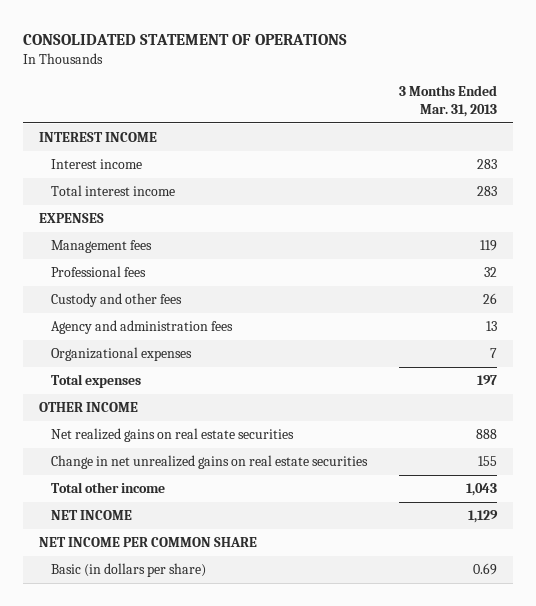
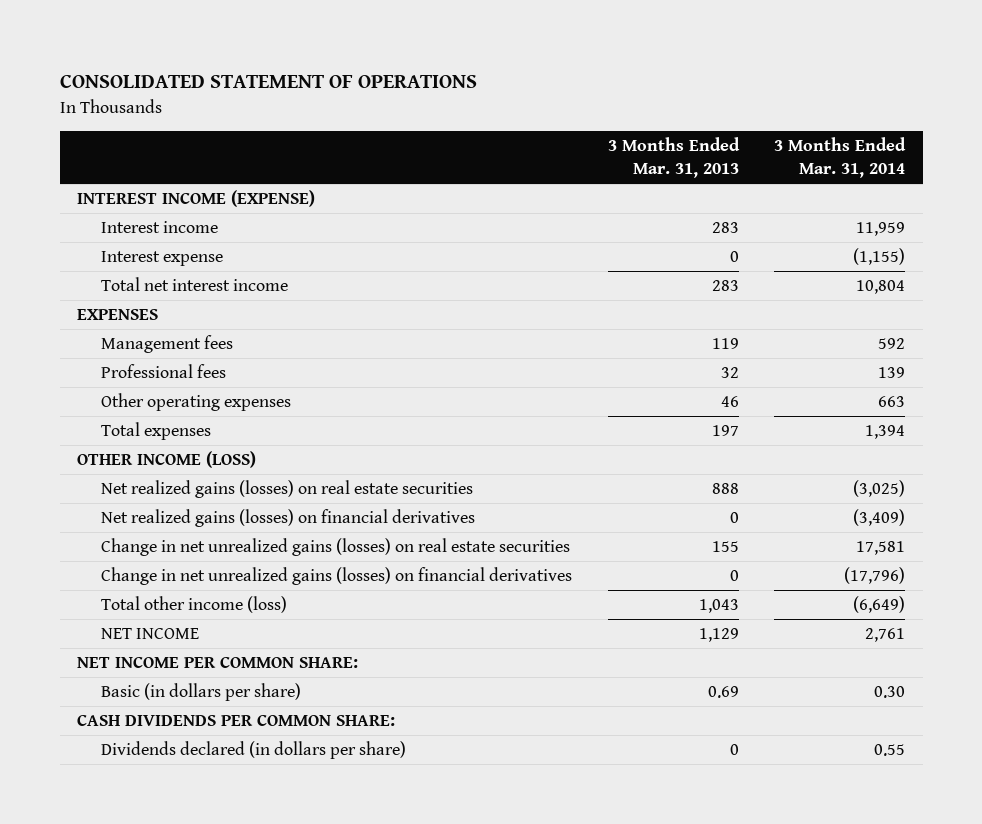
- | 3 Months Ended Mar. 31, 2013
+ | 3 Months Ended Mar. 31, 2013 | 3 Months Ended Mar. 31, 2014
- INTEREST INCOME
+ INTEREST INCOME (EXPENSE)
- Total interest income | 283
+ Interest expense | 0 | (1,155)
+ Total net interest income | 283 | 10,804
- Custody and other fees | 26
- Agency and administration fees | 13
- Organizational expenses | 7
+ Other operating expenses | 46 | 663
- OTHER INCOME
- Net realized gains on real estate securities | 888
- Change in net unrealized gains on real estate securities | 155
- Total other income | 1,043
+ OTHER INCOME (LOSS)
+ Net realized gains (losses) on real estate securities | 888 | (3,025)
+ Net realized gains (losses) on financial derivatives | 0 | (3,409)
+ Change in net unrealized gains (losses) on real estate securities | 155 | 17,581
+ Change in net unrealized gains (losses) on financial derivatives | 0 | (17,796)
+ Total other income (loss) | 1,043 | (6,649)
- NET INCOME PER COMMON SHARE
+ NET INCOME PER COMMON SHARE:
+ CASH DIVIDENDS PER COMMON SHARE:
+ Dividends declared (in dollars per share) | 0 | 0.55

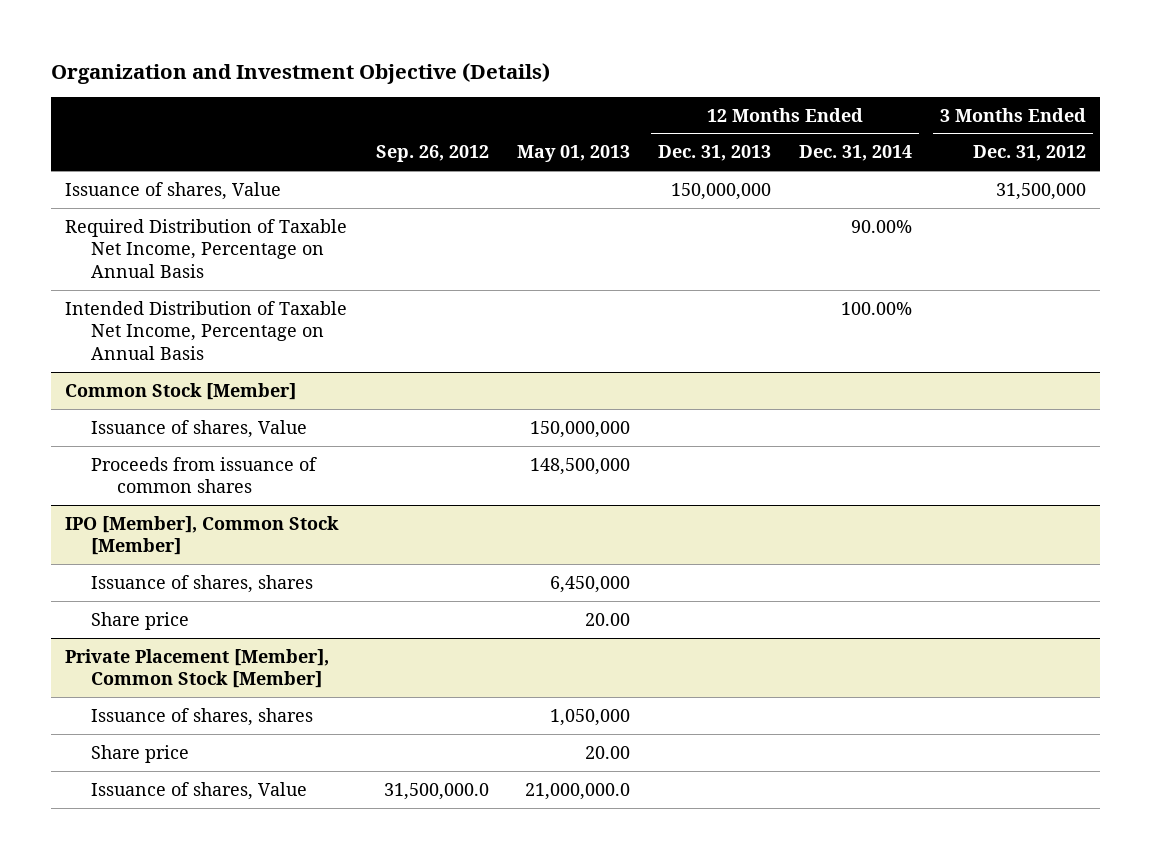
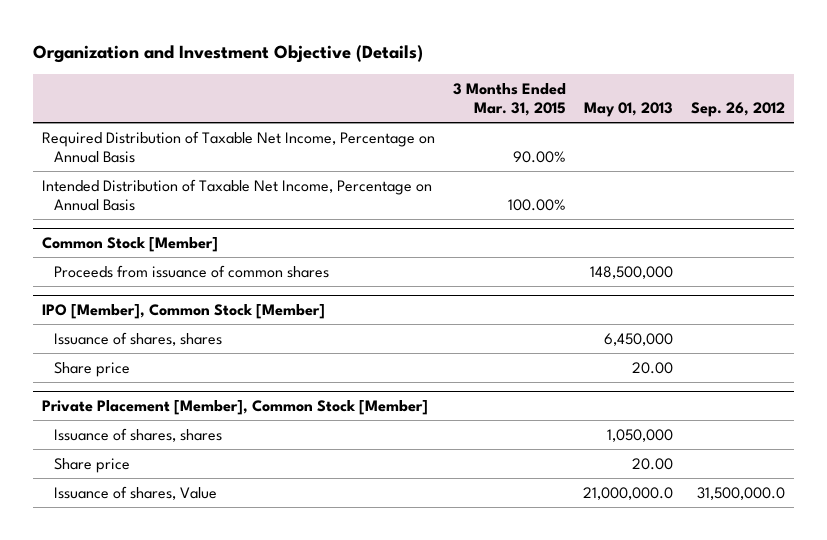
- | Sep. 26, 2012 | May 01, 2013 | 12 Months Ended Dec. 31, 2013 | 12 Months Ended Dec. 31, 2014 | 3 Months Ended Dec. 31, 2012
+ | 3 Months Ended Mar. 31, 2015 | May 01, 2013 | Sep. 26, 2012
- Issuance of shares, Value | | | 150,000,000 | | 31,500,000
@ Common Stock [Member]
- Issuance of shares, Value | | 150,000,000 | | |

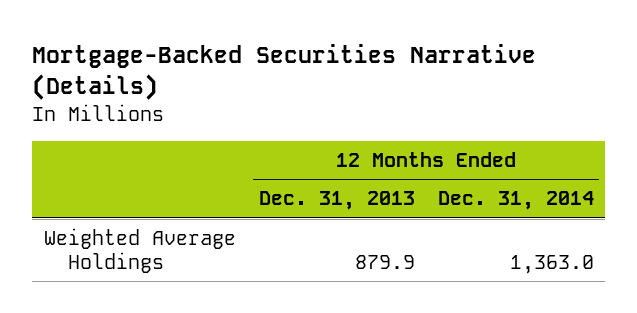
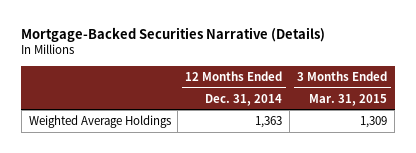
- | 12 Months Ended Dec. 31, 2013 | 12 Months Ended Dec. 31, 2014
+ | 12 Months Ended Dec. 31, 2014 | 3 Months Ended Mar. 31, 2015
- Weighted Average Holdings | 879.9 | 1,363.0
+ Weighted Average Holdings | 1,363 | 1,309

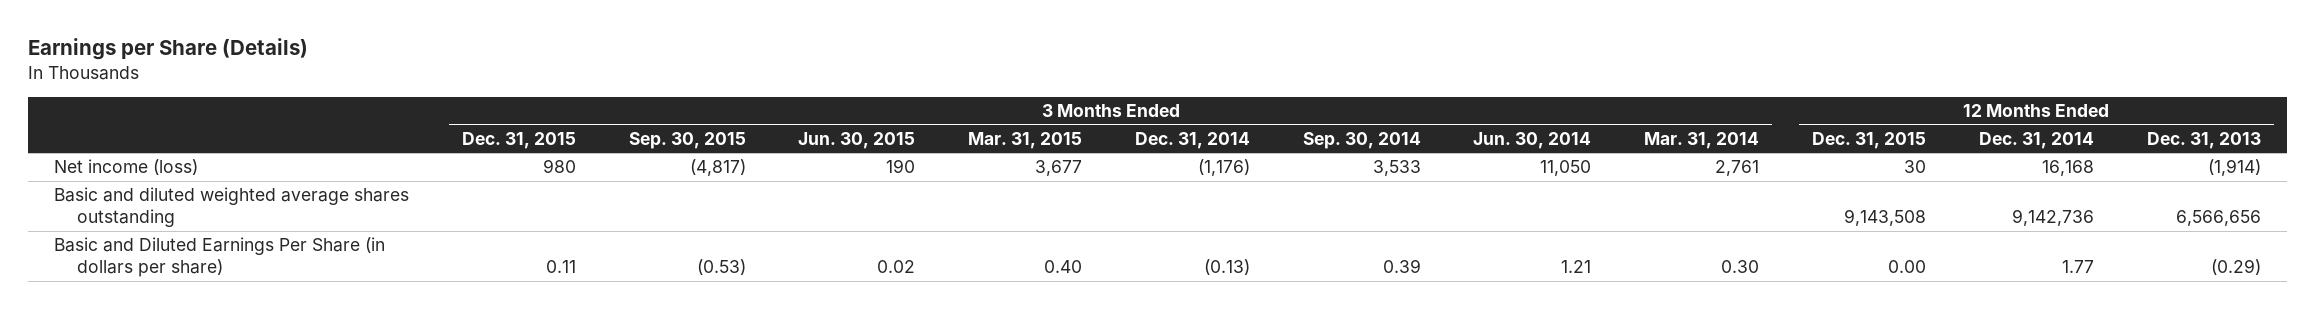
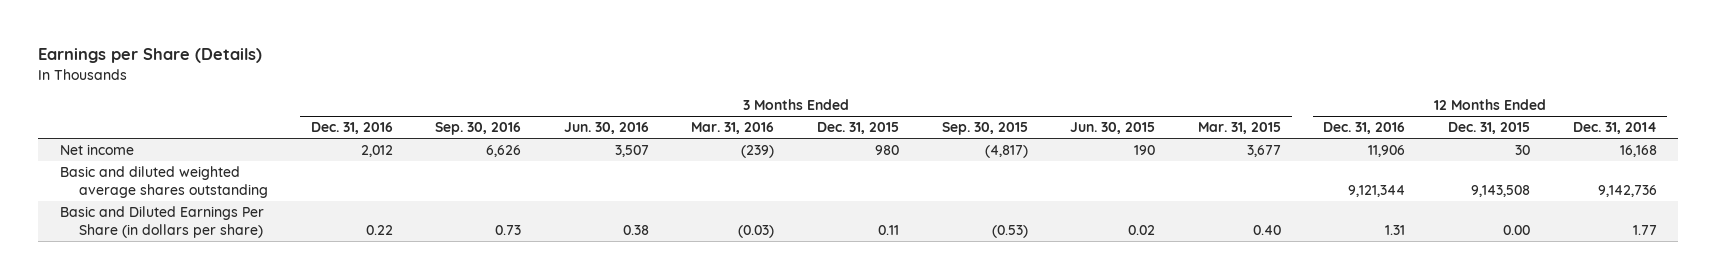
- | 3 Months Ended Dec. 31, 2015 | 3 Months Ended Sep. 30, 2015 | 3 Months Ended Jun. 30, 2015 | 3 Months Ended Mar. 31, 2015 | 3 Months Ended Dec. 31, 2014 | 3 Months Ended Sep. 30, 2014 | 3 Months Ended Jun. 30, 2014 | 3 Months Ended Mar. 31, 2014 | 12 Months Ended Dec. 31, 2015 | 12 Months Ended Dec. 31, 2014 | 12 Months Ended Dec. 31, 2013
+ | 3 Months Ended Dec. 31, 2016 | 3 Months Ended Sep. 30, 2016 | 3 Months Ended Jun. 30, 2016 | 3 Months Ended Mar. 31, 2016 | 3 Months Ended Dec. 31, 2015 | 3 Months Ended Sep. 30, 2015 | 3 Months Ended Jun. 30, 2015 | 3 Months Ended Mar. 31, 2015 | 12 Months Ended Dec. 31, 2016 | 12 Months Ended Dec. 31, 2015 | 12 Months Ended Dec. 31, 2014
- Net income (loss) | 980 | (4,817) | 190 | 3,677 | (1,176) | 3,533 | 11,050 | 2,761 | 30 | 16,168 | (1,914)
+ Net income | 2,012 | 6,626 | 3,507 | (239) | 980 | (4,817) | 190 | 3,677 | 11,906 | 30 | 16,168

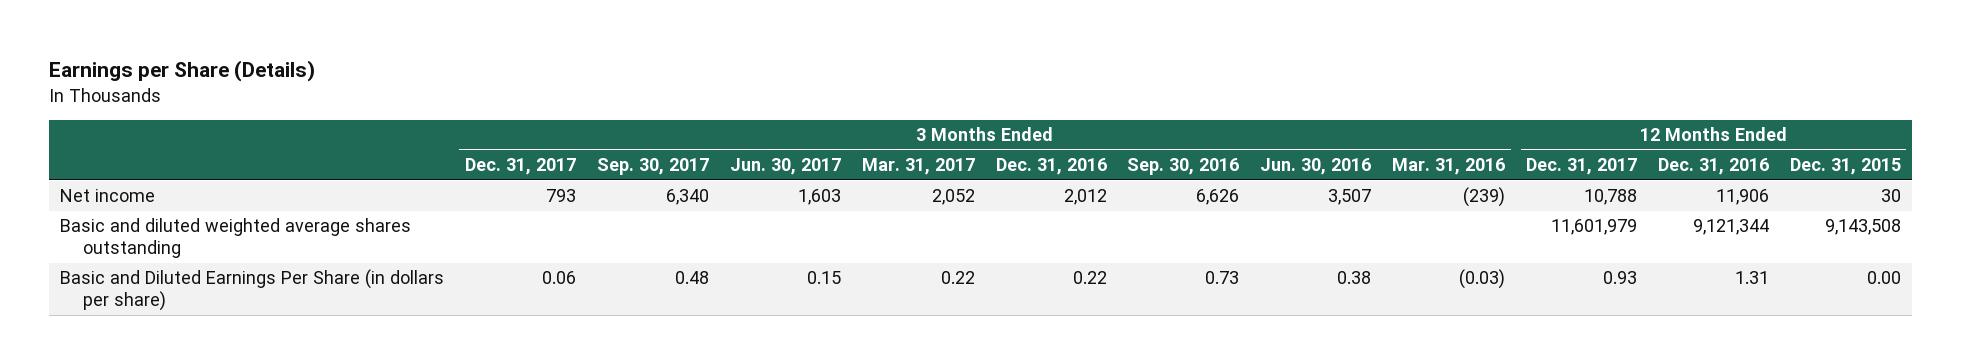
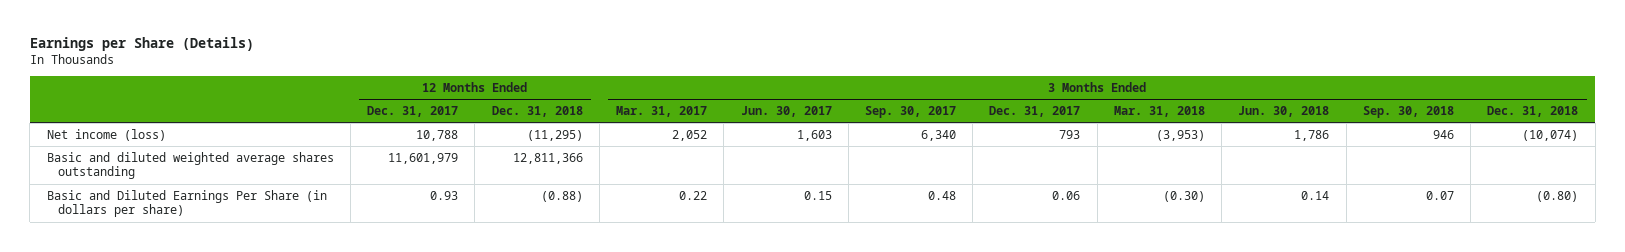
- | 3 Months Ended Dec. 31, 2017 | 3 Months Ended Sep. 30, 2017 | 3 Months Ended Jun. 30, 2017 | 3 Months Ended Mar. 31, 2017 | 3 Months Ended Dec. 31, 2016 | 3 Months Ended Sep. 30, 2016 | 3 Months Ended Jun. 30, 2016 | 3 Months Ended Mar. 31, 2016 | 12 Months Ended Dec. 31, 2017 | 12 Months Ended Dec. 31, 2016 | 12 Months Ended Dec. 31, 2015
+ | 12 Months Ended Dec. 31, 2017 | 12 Months Ended Dec. 31, 2018 | 3 Months Ended Mar. 31, 2017 | 3 Months Ended Jun. 30, 2017 | 3 Months Ended Sep. 30, 2017 | 3 Months Ended Dec. 31, 2017 | 3 Months Ended Mar. 31, 2018 | 3 Months Ended Jun. 30, 2018 | 3 Months Ended Sep. 30, 2018 | 3 Months Ended Dec. 31, 2018
- Net income | 793 | 6,340 | 1,603 | 2,052 | 2,012 | 6,626 | 3,507 | (239) | 10,788 | 11,906 | 30
+ Net income (loss) | 10,788 | (11,295) | 2,052 | 1,603 | 6,340 | 793 | (3,953) | 1,786 | 946 | (10,074)

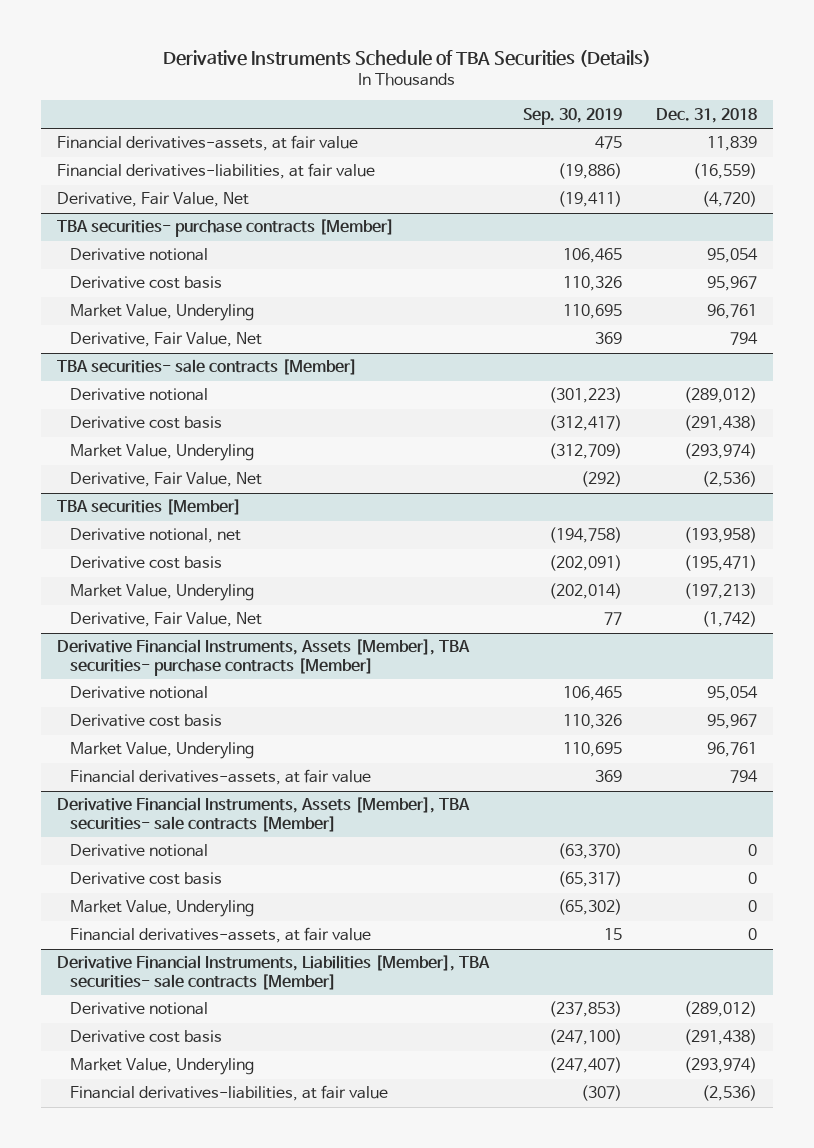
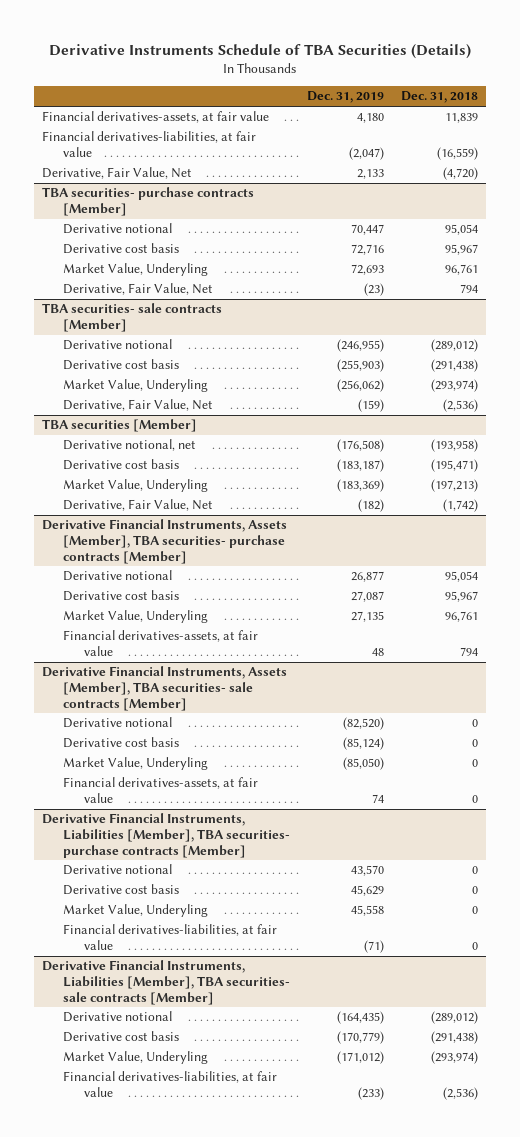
- | Sep. 30, 2019 | Dec. 31, 2018
+ | Dec. 31, 2019 | Dec. 31, 2018
+ Derivative Financial Instruments, Liabilities [Member], TBA securities- purchase contracts [Member]
+ Derivative notional | 43,570 | 0
+ Derivative cost basis | 45,629 | 0
+ Market Value, Underyling | 45,558 | 0
+ Financial derivatives-liabilities, at fair value | (71) | 0

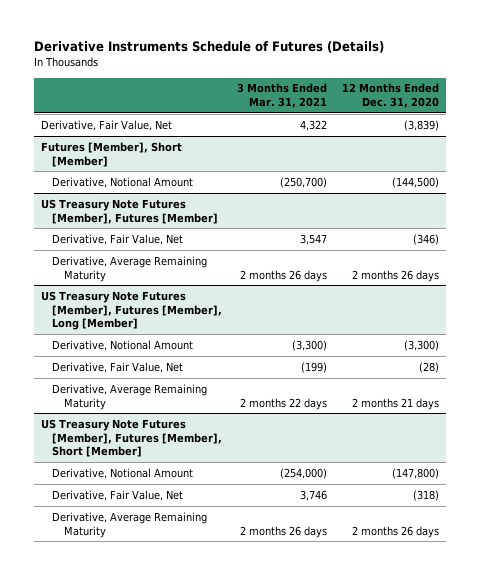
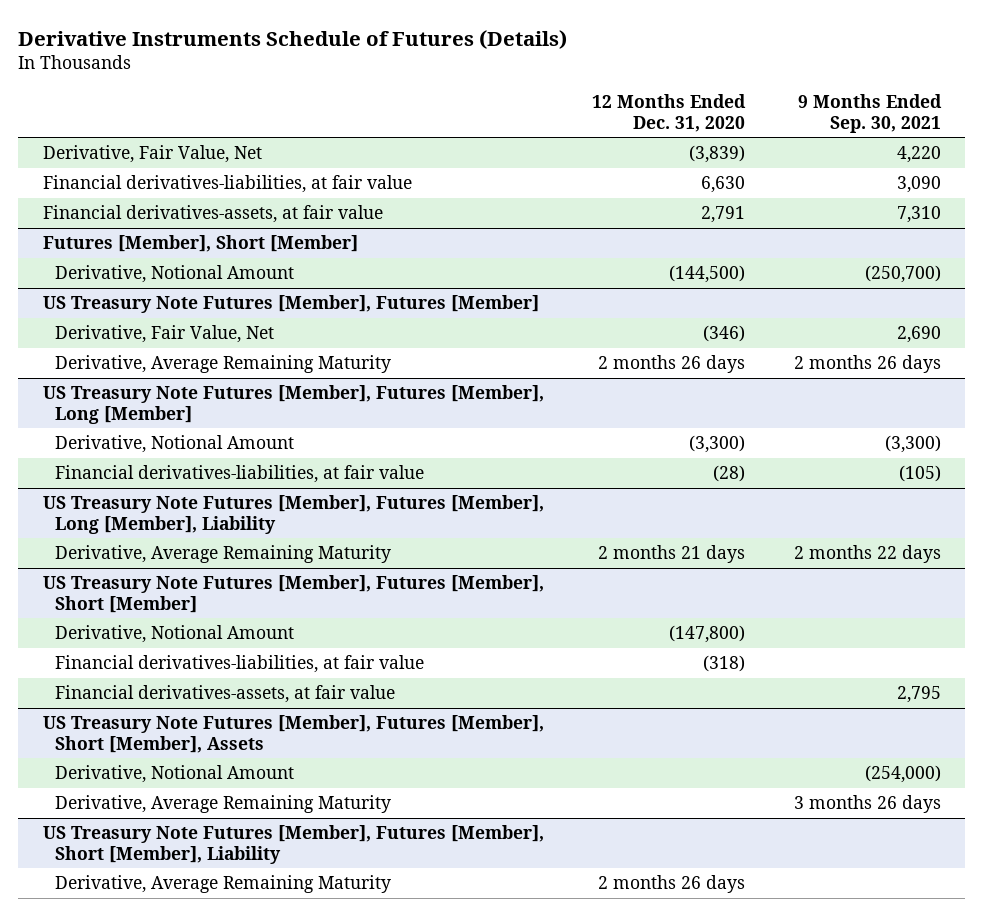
- | 3 Months Ended Mar. 31, 2021 | 12 Months Ended Dec. 31, 2020
+ | 12 Months Ended Dec. 31, 2020 | 9 Months Ended Sep. 30, 2021
+ Financial derivatives-liabilities, at fair value | 6,630 | 3,090
+ Financial derivatives-assets, at fair value | 2,791 | 7,310
@ US Treasury Note Futures [Member], Futures [Member], Long [Member]
- Derivative, Fair Value, Net | (199) | (28)
+ Financial derivatives-liabilities, at fair value | (28) | (105)
+ US Treasury Note Futures [Member], Futures [Member], Long [Member], Liability
@ US Treasury Note Futures [Member], Futures [Member], Short [Member]
- Derivative, Fair Value, Net | 3,746 | (318)
+ Financial derivatives-liabilities, at fair value | (318) |
+ Financial derivatives-assets, at fair value | | 2,795
+ US Treasury Note Futures [Member], Futures [Member], Short [Member], Assets
+ Derivative, Notional Amount | | (254,000)
+ Derivative, Average Remaining Maturity | | 3 months 26 days
+ US Treasury Note Futures [Member], Futures [Member], Short [Member], Liability

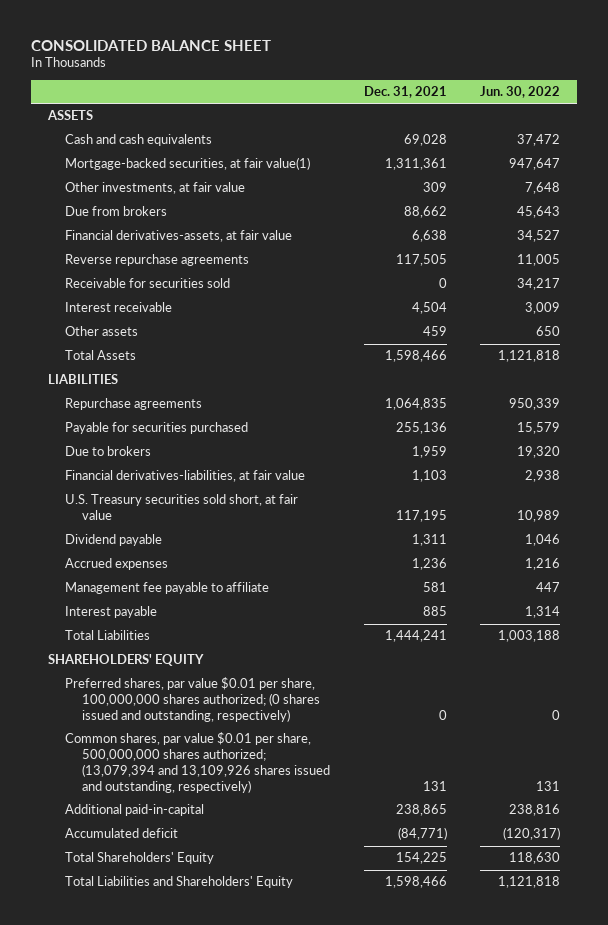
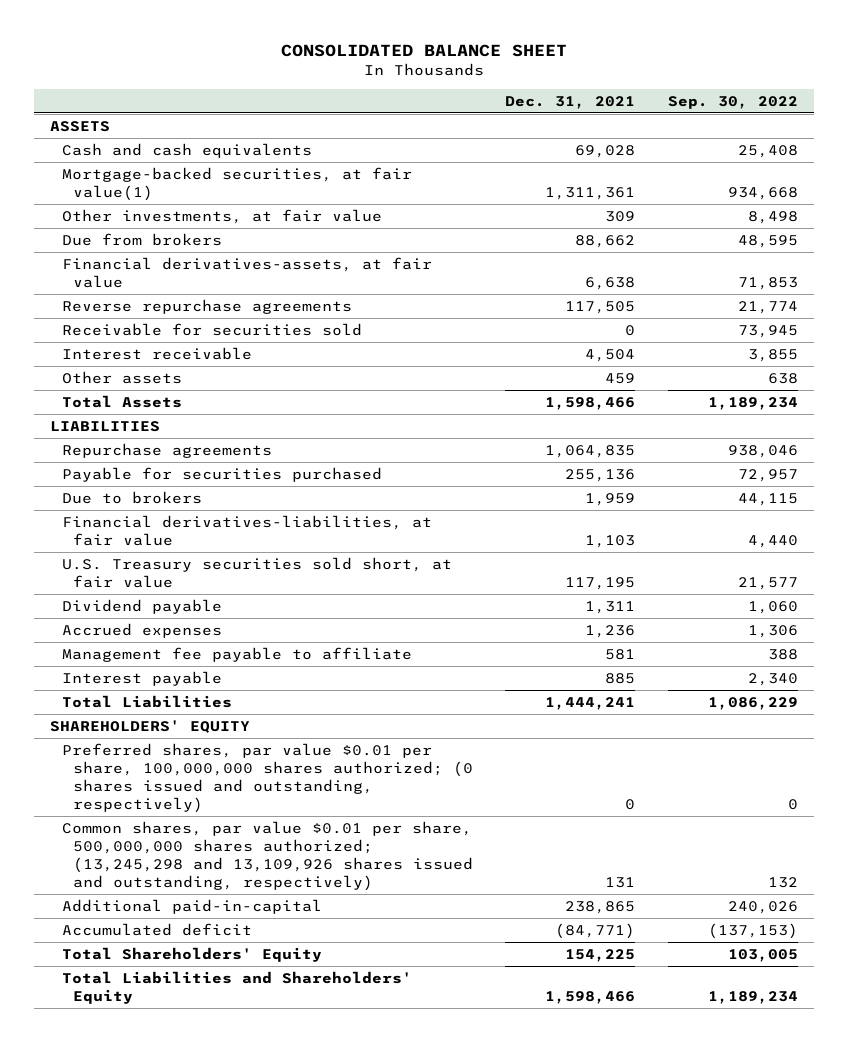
- | Dec. 31, 2021 | Jun. 30, 2022
+ | Dec. 31, 2021 | Sep. 30, 2022
- Common shares, par value $0.01 per share, 500,000,000 shares authorized; (13,079,394 and 13,109,926 shares issued and outstanding, respectively) | 131 | 131
+ Common shares, par value $0.01 per share, 500,000,000 shares authorized; (13,245,298 and 13,109,926 shares issued and outstanding, respectively) | 131 | 132

